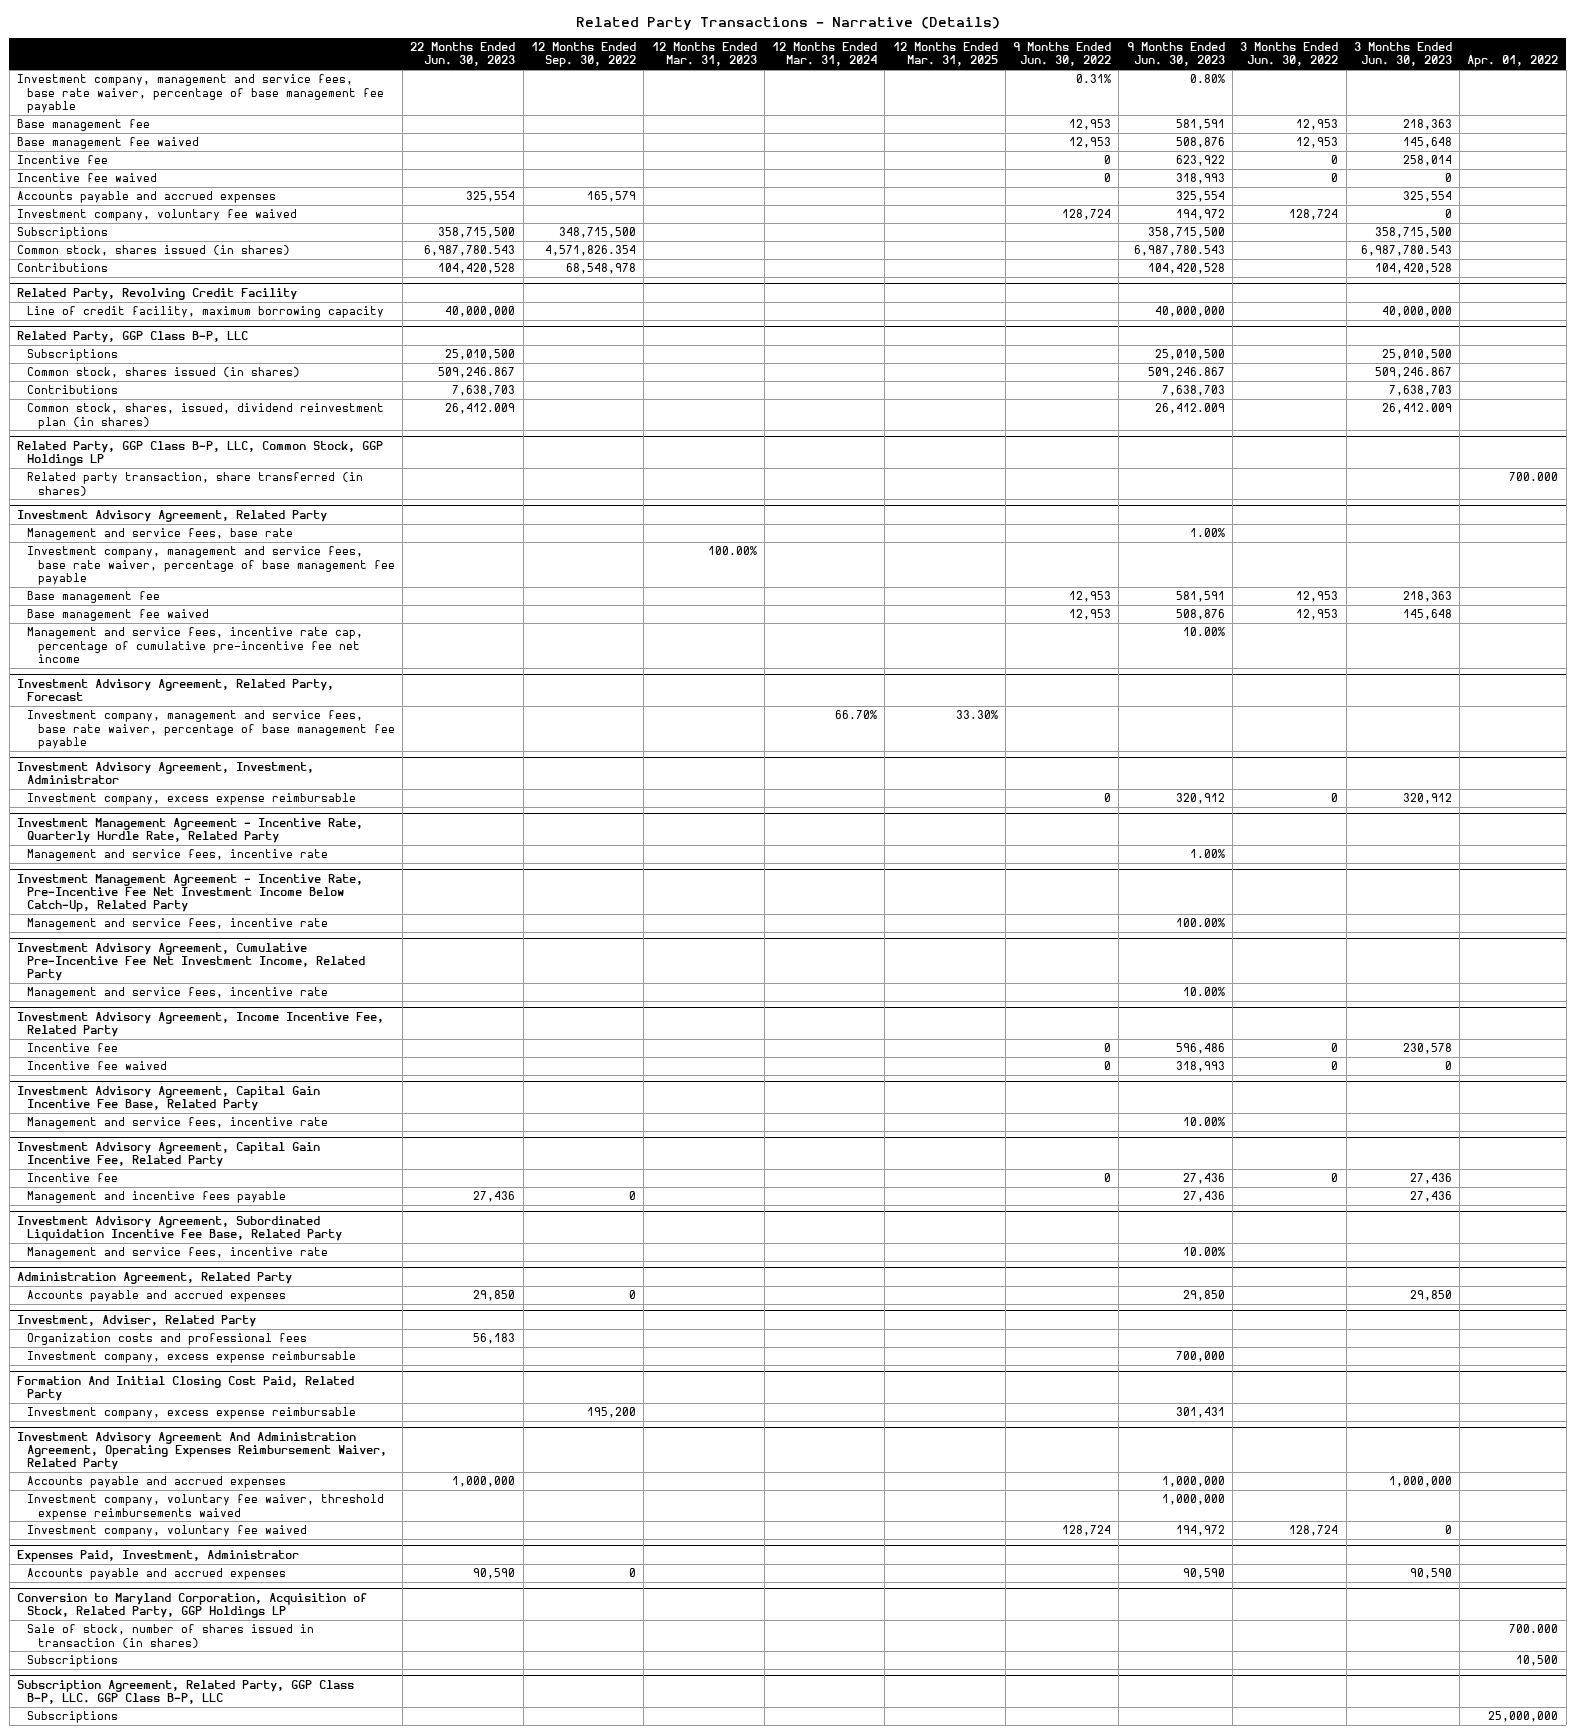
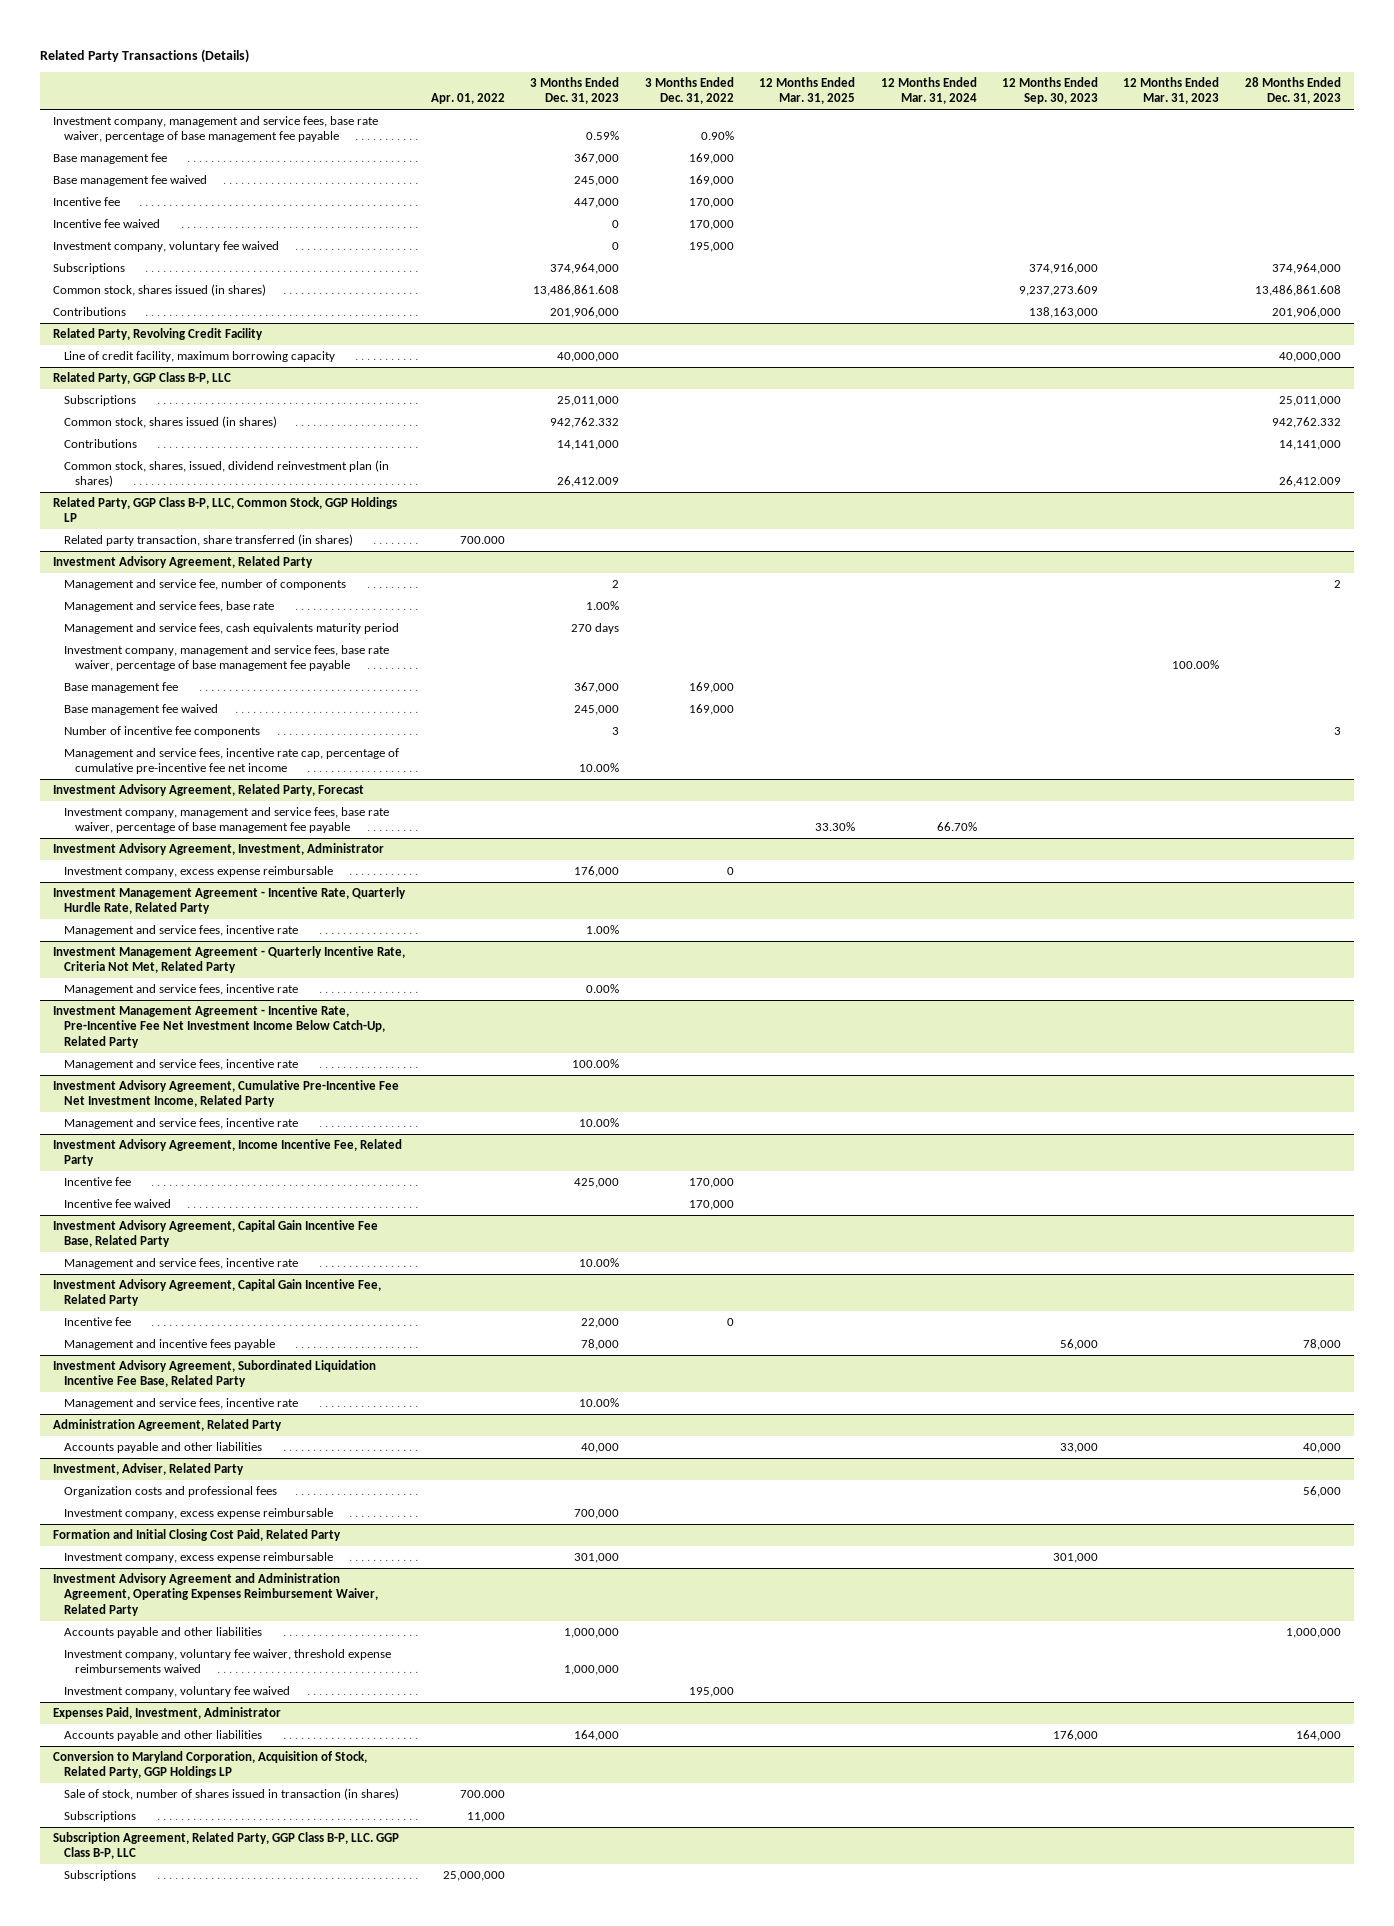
- Related Party Transactions - Narrative (Details)
+ Related Party Transactions (Details)
- | 22 Months Ended Jun. 30, 2023 | 12 Months Ended Sep. 30, 2022 | 12 Months Ended Mar. 31, 2023 | 12 Months Ended Mar. 31, 2024 | 12 Months Ended Mar. 31, 2025 | 9 Months Ended Jun. 30, 2022 | 9 Months Ended Jun. 30, 2023 | 3 Months Ended Jun. 30, 2022 | 3 Months Ended Jun. 30, 2023 | Apr. 01, 2022
+ | Apr. 01, 2022 | 3 Months Ended Dec. 31, 2023 | 3 Months Ended Dec. 31, 2022 | 12 Months Ended Mar. 31, 2025 | 12 Months Ended Mar. 31, 2024 | 12 Months Ended Sep. 30, 2023 | 12 Months Ended Mar. 31, 2023 | 28 Months Ended Dec. 31, 2023
- Accounts payable and accrued expenses | 325,554 | 165,579 | | | | | 325,554 | | 325,554 |
@ Investment Advisory Agreement, Related Party
+ Management and service fee, number of components | | 2 | | | | | | 2
+ Management and service fees, cash equivalents maturity period | | 270 days | | | | | |
+ Number of incentive fee components | | 3 | | | | | | 3
+ Investment Management Agreement - Quarterly Incentive Rate, Criteria Not Met, Related Party
+ Management and service fees, incentive rate | | 0.00% | | | | | |
@ Administration Agreement, Related Party
- Accounts payable and accrued expenses | 29,850 | 0 | | | | | 29,850 | | 29,850 |
+ Accounts payable and other liabilities | | 40,000 | | | | 33,000 | | 40,000
- Formation And Initial Closing Cost Paid, Related Party
+ Formation and Initial Closing Cost Paid, Related Party
- Investment Advisory Agreement And Administration Agreement, Operating Expenses Reimbursement Waiver, Related Party
- Accounts payable and accrued expenses | 1,000,000 | | | | | | 1,000,000 | | 1,000,000 |
+ Investment Advisory Agreement and Administration Agreement, Operating Expenses Reimbursement Waiver, Related Party
+ Accounts payable and other liabilities | | 1,000,000 | | | | | | 1,000,000
@ Expenses Paid, Investment, Administrator
- Accounts payable and accrued expenses | 90,590 | 0 | | | | | 90,590 | | 90,590 |
+ Accounts payable and other liabilities | | 164,000 | | | | 176,000 | | 164,000
@ Conversion to Maryland Corporation, Acquisition of Stock, Related Party, GGP Holdings LP
- Subscriptions | | | | | | | | | | 10,500
+ Subscriptions | 11,000 | | | | | | |

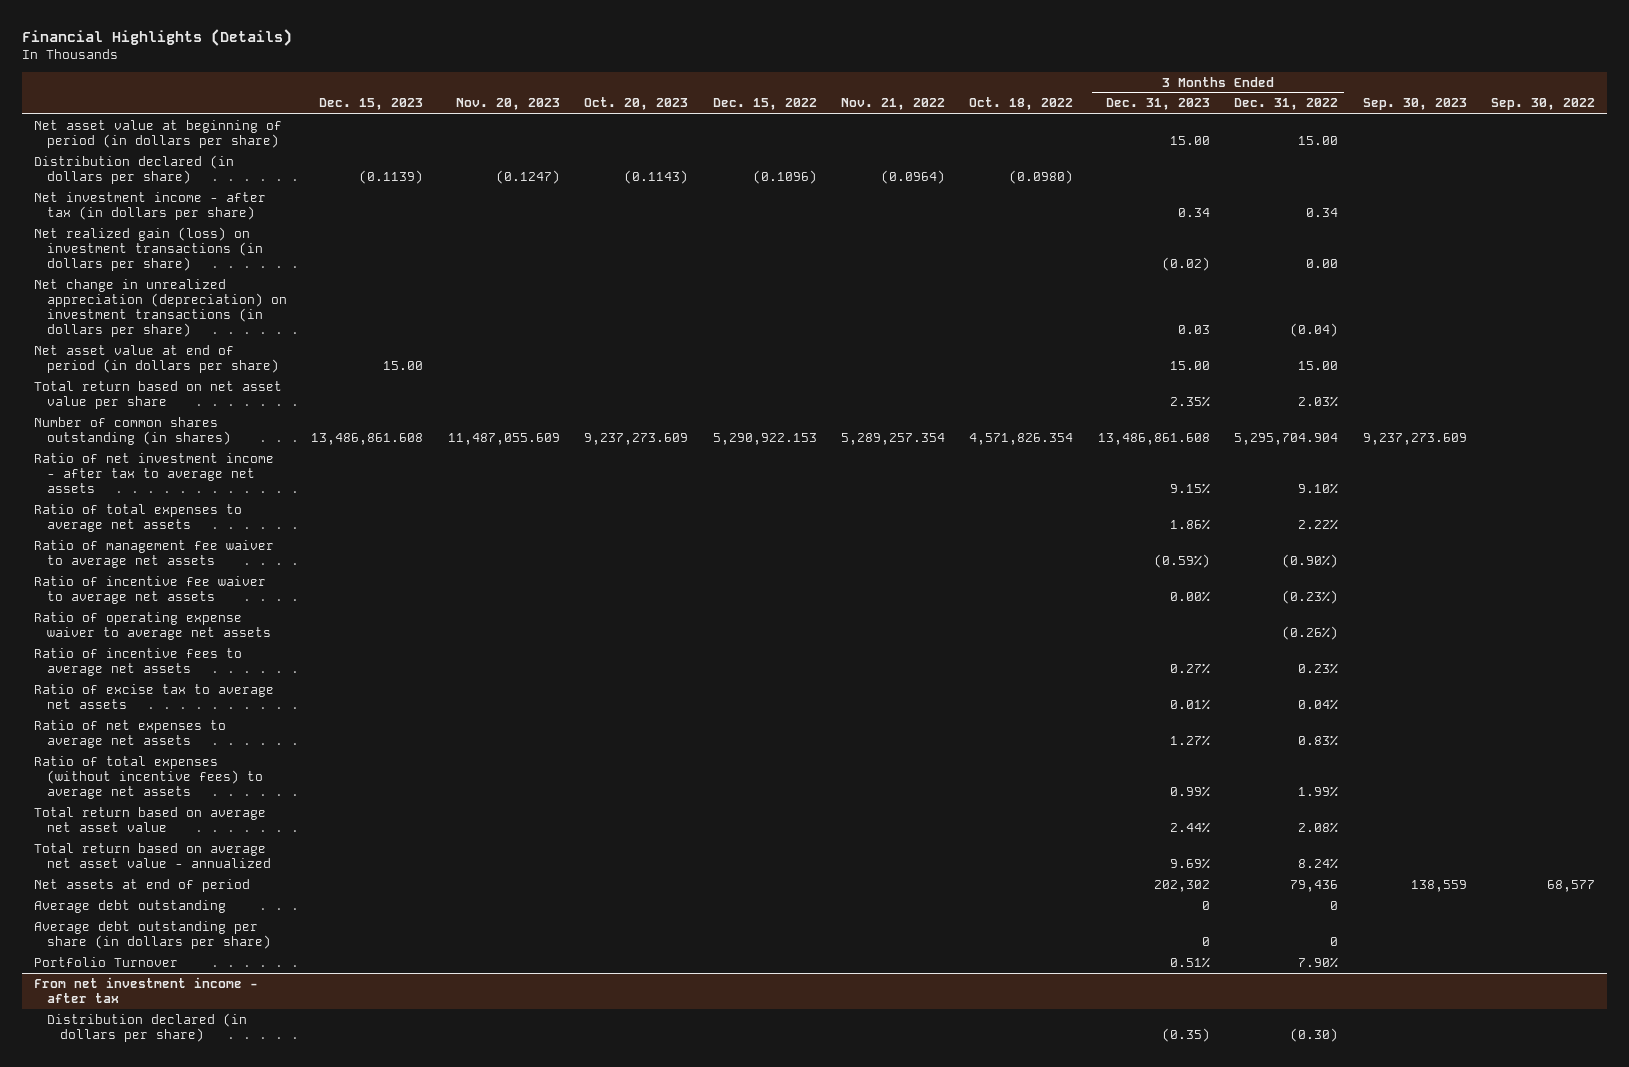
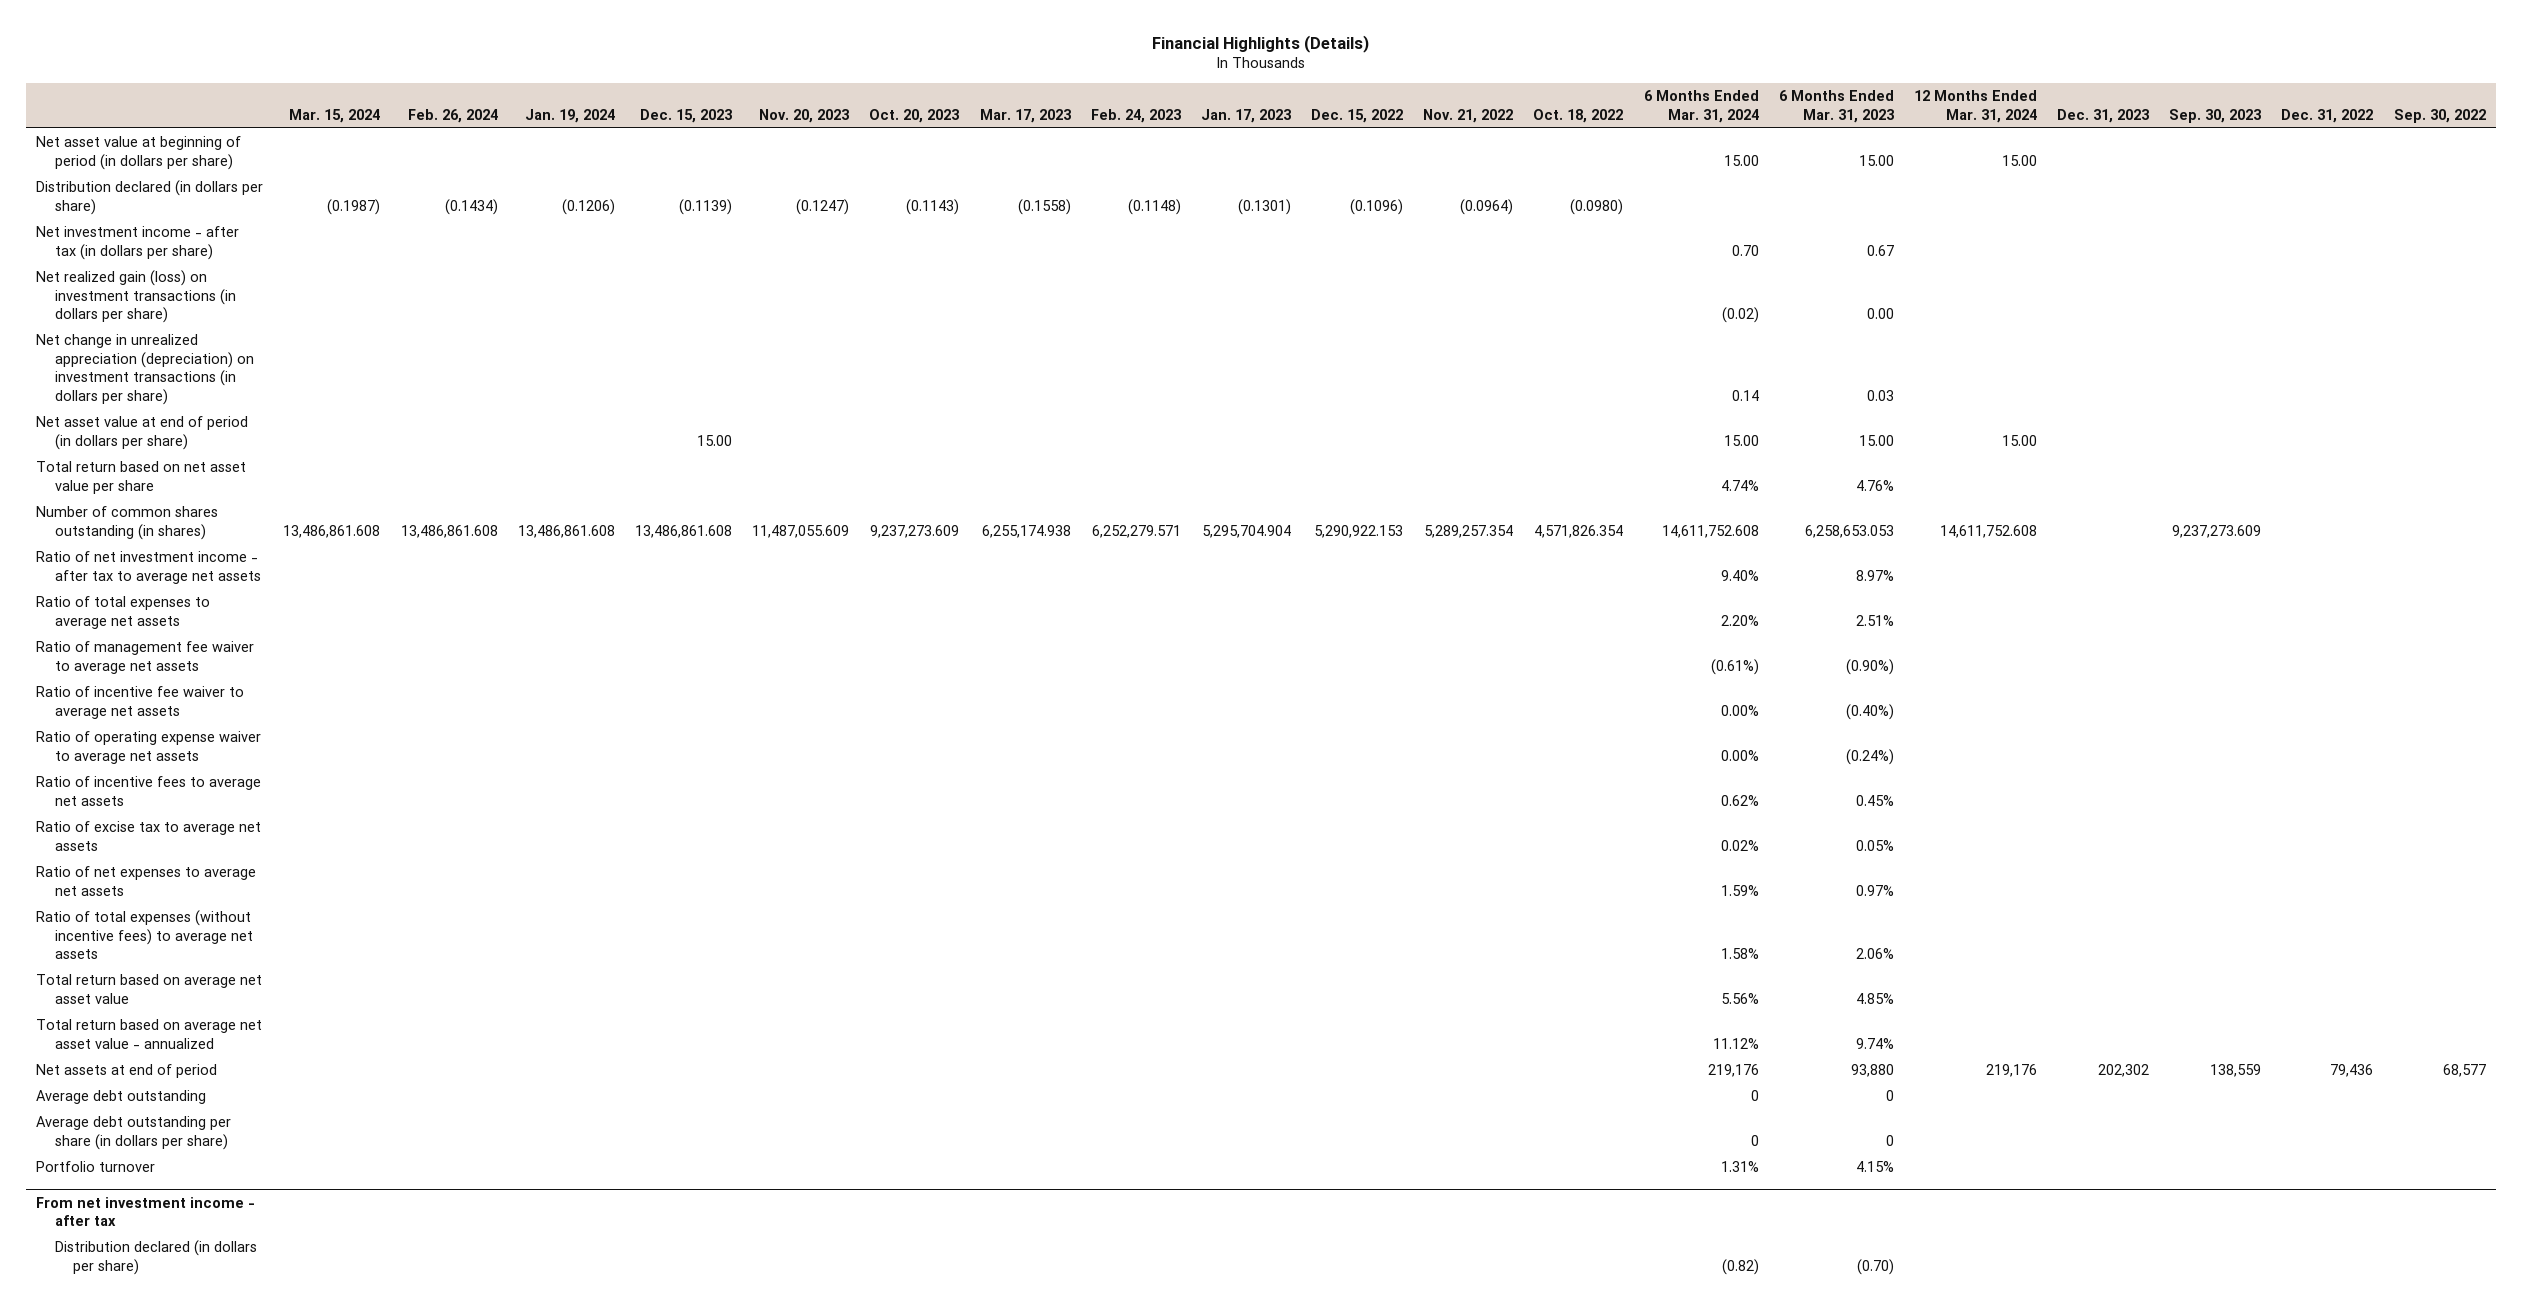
- | Dec. 15, 2023 | Nov. 20, 2023 | Oct. 20, 2023 | Dec. 15, 2022 | Nov. 21, 2022 | Oct. 18, 2022 | 3 Months Ended Dec. 31, 2023 | 3 Months Ended Dec. 31, 2022 | Sep. 30, 2023 | Sep. 30, 2022
+ | Mar. 15, 2024 | Feb. 26, 2024 | Jan. 19, 2024 | Dec. 15, 2023 | Nov. 20, 2023 | Oct. 20, 2023 | Mar. 17, 2023 | Feb. 24, 2023 | Jan. 17, 2023 | Dec. 15, 2022 | Nov. 21, 2022 | Oct. 18, 2022 | 6 Months Ended Mar. 31, 2024 | 6 Months Ended Mar. 31, 2023 | 12 Months Ended Mar. 31, 2024 | Dec. 31, 2023 | Sep. 30, 2023 | Dec. 31, 2022 | Sep. 30, 2022
- Portfolio Turnover | | | | | | | 0.51% | 7.90% | |
+ Portfolio turnover | | | | | | | | | | | | | 1.31% | 4.15% | | | | |

